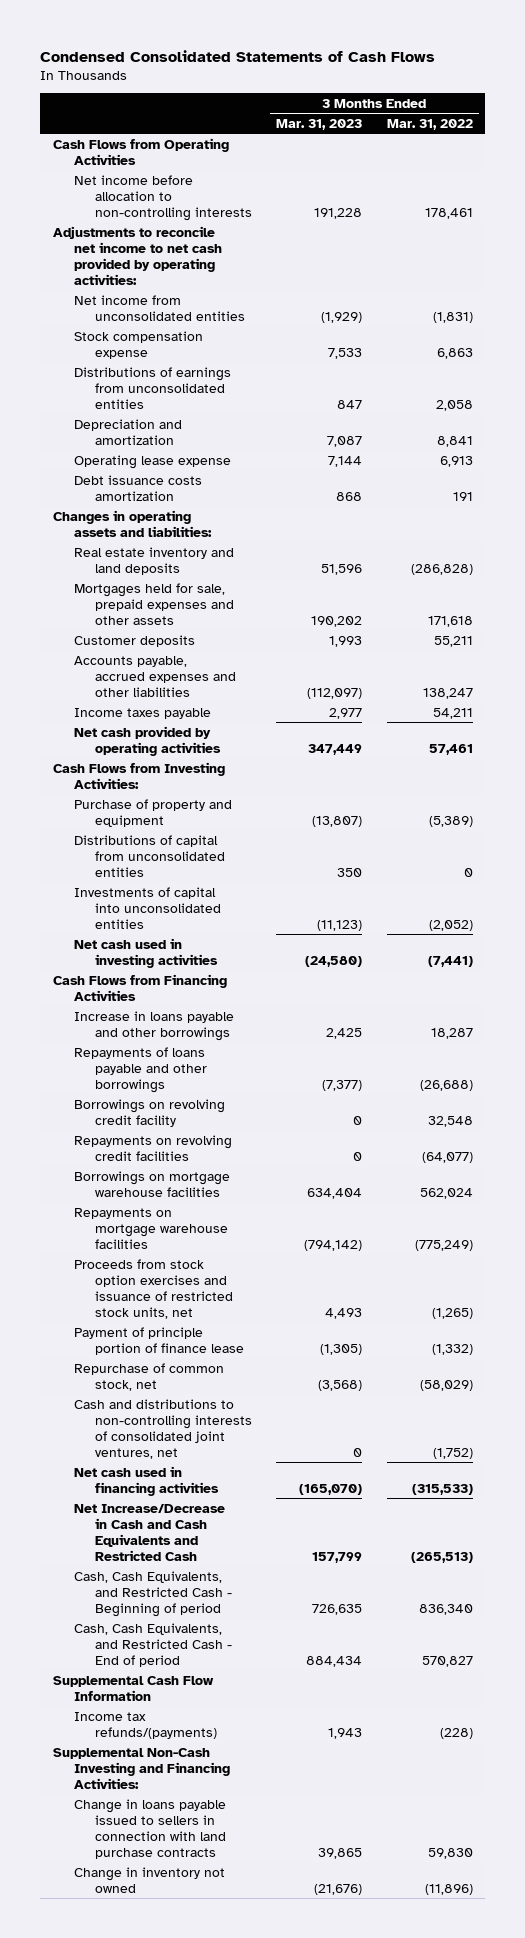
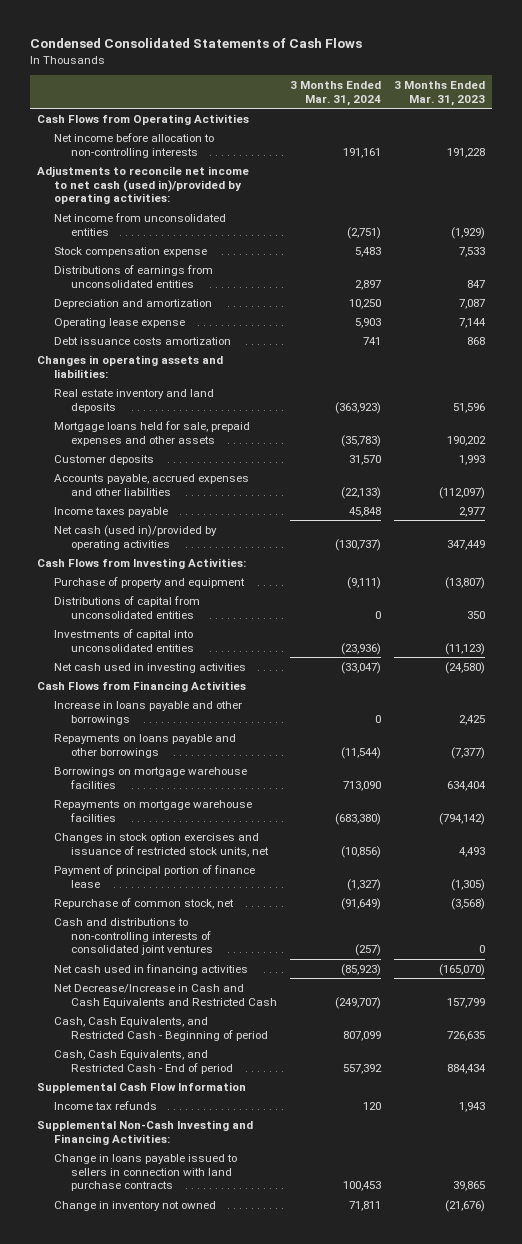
- | 3 Months Ended Mar. 31, 2023 | 3 Months Ended Mar. 31, 2022
+ | 3 Months Ended Mar. 31, 2024 | 3 Months Ended Mar. 31, 2023
- Adjustments to reconcile net income to net cash provided by operating activities:
+ Adjustments to reconcile net income to net cash (used in)/provided by operating activities:
- Mortgages held for sale, prepaid expenses and other assets | 190,202 | 171,618
+ Mortgage loans held for sale, prepaid expenses and other assets | (35,783) | 190,202
- Net cash provided by operating activities | 347,449 | 57,461
+ Net cash (used in)/provided by operating activities | (130,737) | 347,449
- Repayments of loans payable and other borrowings | (7,377) | (26,688)
- Borrowings on revolving credit facility | 0 | 32,548
- Repayments on revolving credit facilities | 0 | (64,077)
+ Repayments on loans payable and other borrowings | (11,544) | (7,377)
- Proceeds from stock option exercises and issuance of restricted stock units, net | 4,493 | (1,265)
- Payment of principle portion of finance lease | (1,305) | (1,332)
+ Changes in stock option exercises and issuance of restricted stock units, net | (10,856) | 4,493
+ Payment of principal portion of finance lease | (1,327) | (1,305)
- Cash and distributions to non-controlling interests of consolidated joint ventures, net | 0 | (1,752)
+ Cash and distributions to non-controlling interests of consolidated joint ventures | (257) | 0
- Net Increase/Decrease in Cash and Cash Equivalents and Restricted Cash | 157,799 | (265,513)
+ Net Decrease/Increase in Cash and Cash Equivalents and Restricted Cash | (249,707) | 157,799
- Income tax refunds/(payments) | 1,943 | (228)
+ Income tax refunds | 120 | 1,943

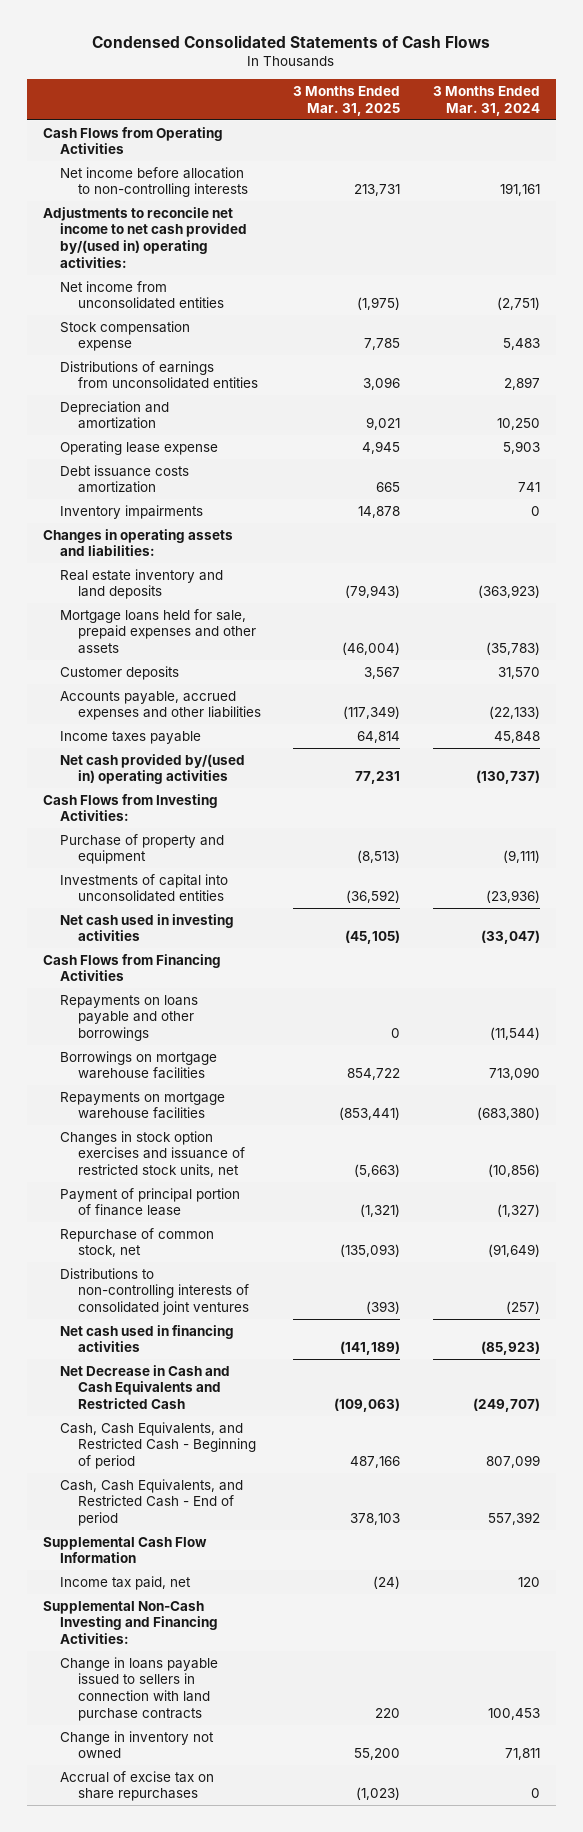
- | 3 Months Ended Mar. 31, 2024 | 3 Months Ended Mar. 31, 2023
+ | 3 Months Ended Mar. 31, 2025 | 3 Months Ended Mar. 31, 2024
- Adjustments to reconcile net income to net cash (used in)/provided by operating activities:
+ Adjustments to reconcile net income to net cash provided by/(used in) operating activities:
+ Inventory impairments | 14,878 | 0
- Net cash (used in)/provided by operating activities | (130,737) | 347,449
+ Net cash provided by/(used in) operating activities | 77,231 | (130,737)
- Distributions of capital from unconsolidated entities | 0 | 350
- Increase in loans payable and other borrowings | 0 | 2,425
- Cash and distributions to non-controlling interests of consolidated joint ventures | (257) | 0
+ Distributions to non-controlling interests of consolidated joint ventures | (393) | (257)
- Net Decrease/Increase in Cash and Cash Equivalents and Restricted Cash | (249,707) | 157,799
+ Net Decrease in Cash and Cash Equivalents and Restricted Cash | (109,063) | (249,707)
- Income tax refunds | 120 | 1,943
+ Income tax paid, net | (24) | 120
+ Accrual of excise tax on share repurchases | (1,023) | 0

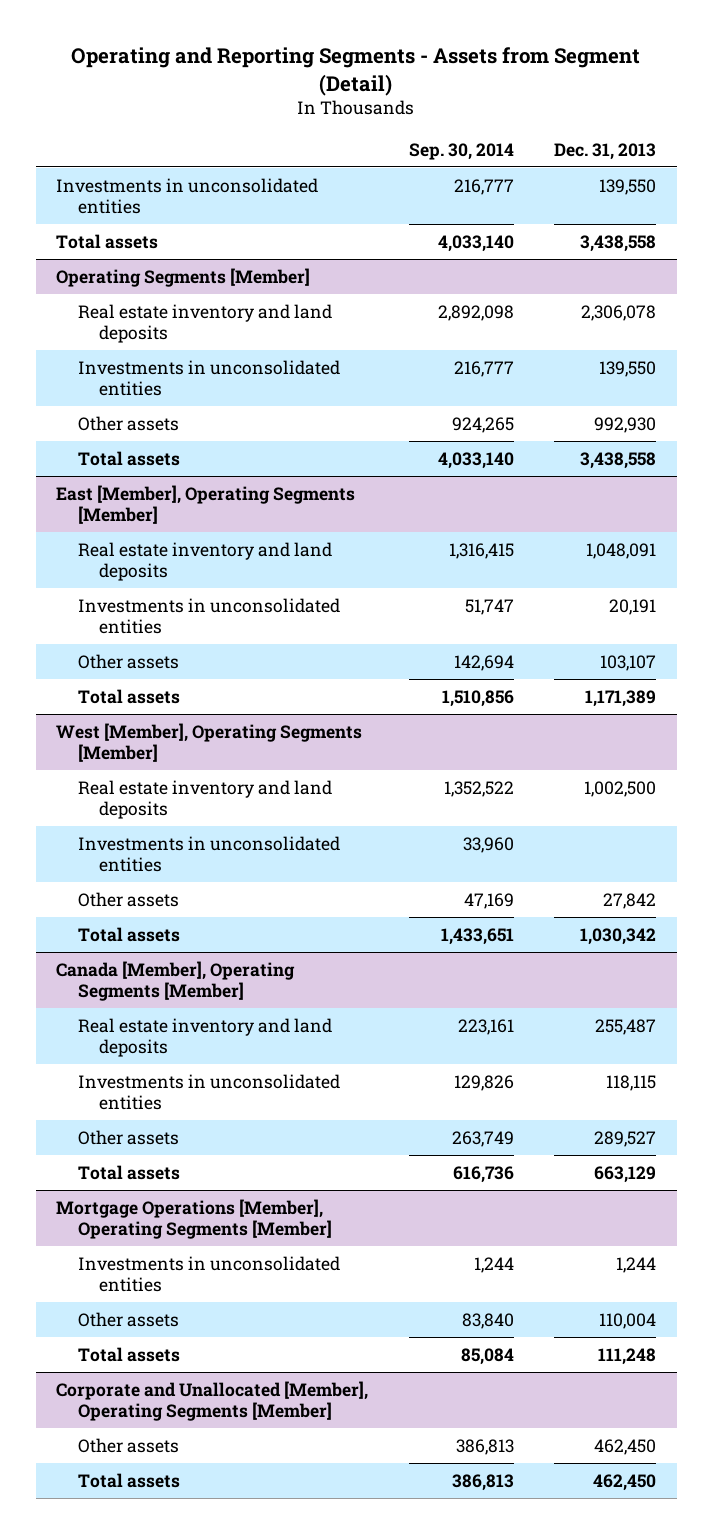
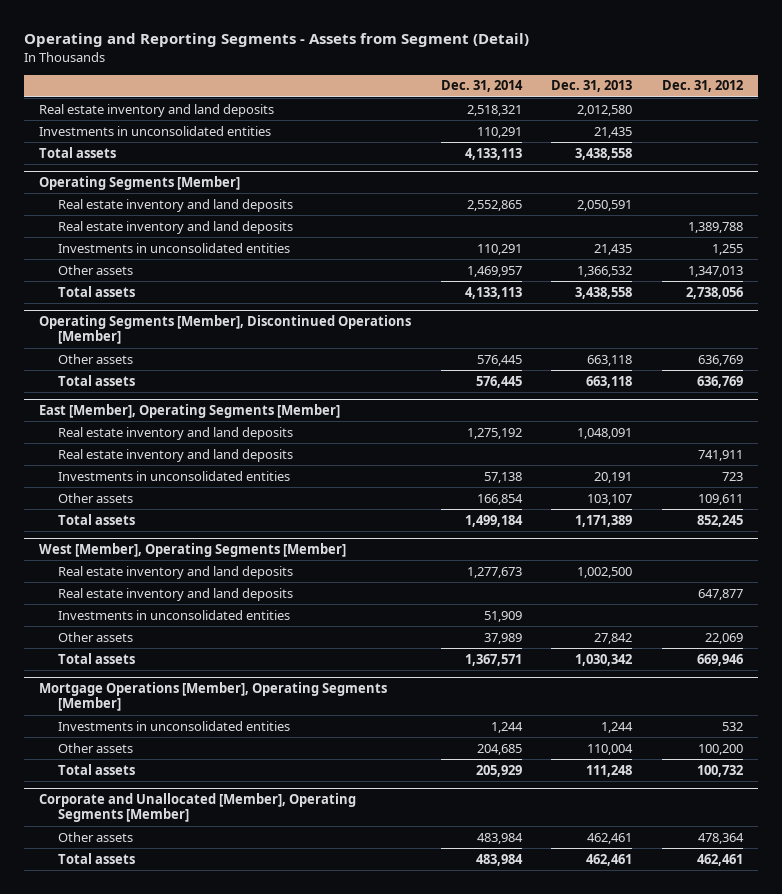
- | Sep. 30, 2014 | Dec. 31, 2013
+ | Dec. 31, 2014 | Dec. 31, 2013 | Dec. 31, 2012
- Investments in unconsolidated entities | 216,777 | 139,550
+ Real estate inventory and land deposits | 2,518,321 | 2,012,580 |
+ Investments in unconsolidated entities | 110,291 | 21,435 |
@ Operating Segments [Member]
- Real estate inventory and land deposits | 2,892,098 | 2,306,078
- Investments in unconsolidated entities | 216,777 | 139,550
- Other assets | 924,265 | 992,930
+ Real estate inventory and land deposits | 2,552,865 | 2,050,591 |
+ Real estate inventory and land deposits | | | 1,389,788
+ Investments in unconsolidated entities | 110,291 | 21,435 | 1,255
+ Other assets | 1,469,957 | 1,366,532 | 1,347,013
+ Operating Segments [Member], Discontinued Operations [Member]
+ Other assets | 576,445 | 663,118 | 636,769
+ Total assets | 576,445 | 663,118 | 636,769
@ East [Member], Operating Segments [Member]
+ Real estate inventory and land deposits | | | 741,911
@ West [Member], Operating Segments [Member]
+ Real estate inventory and land deposits | | | 647,877
- Canada [Member], Operating Segments [Member]
- Real estate inventory and land deposits | 223,161 | 255,487
- Investments in unconsolidated entities | 129,826 | 118,115
- Other assets | 263,749 | 289,527
- Total assets | 616,736 | 663,129
@ Corporate and Unallocated [Member], Operating Segments [Member]
- Other assets | 386,813 | 462,450
- Total assets | 386,813 | 462,450
+ Other assets | 483,984 | 462,461 | 478,364
+ Total assets | 483,984 | 462,461 | 462,461

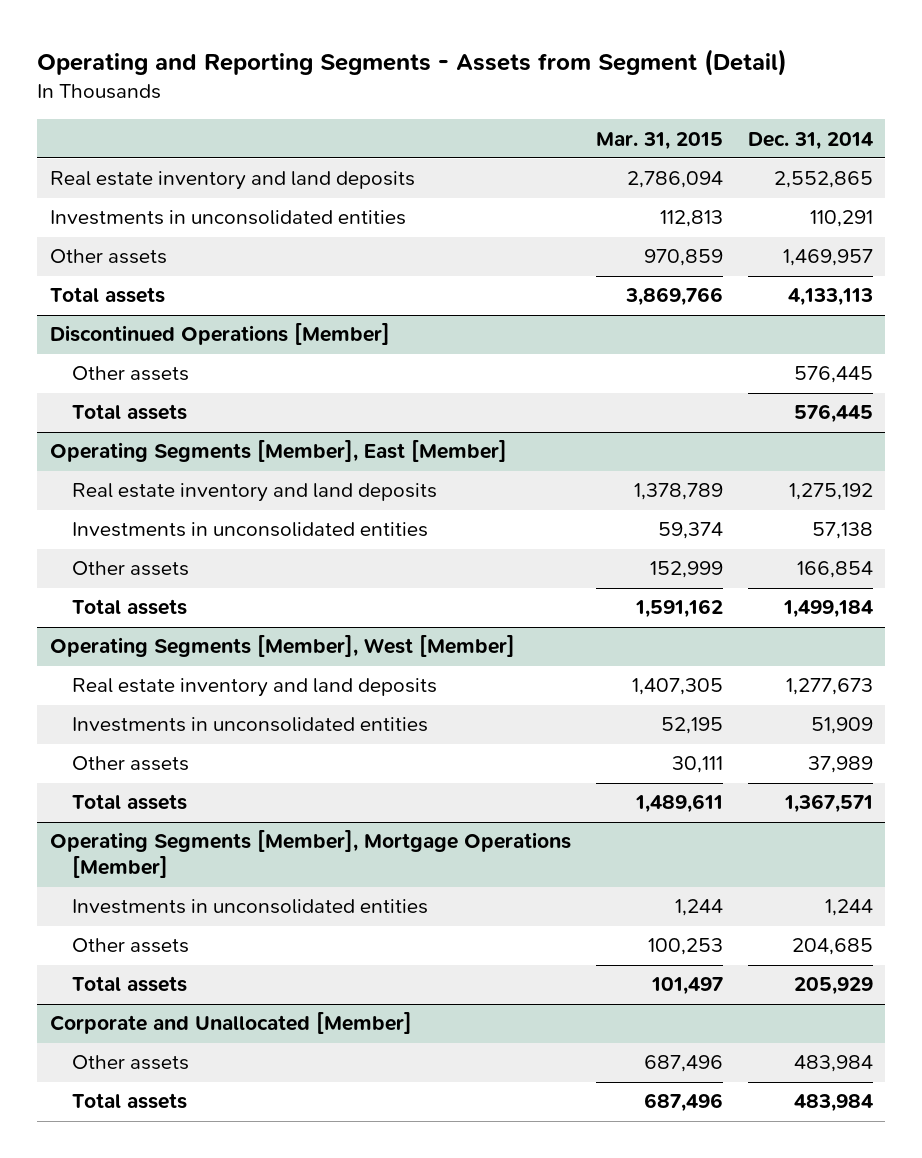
- | Dec. 31, 2014 | Dec. 31, 2013 | Dec. 31, 2012
+ | Mar. 31, 2015 | Dec. 31, 2014
- Real estate inventory and land deposits | 2,518,321 | 2,012,580 |
- Investments in unconsolidated entities | 110,291 | 21,435 |
- Total assets | 4,133,113 | 3,438,558 |
- Operating Segments [Member]
- Real estate inventory and land deposits | | | 1,389,788
- Operating Segments [Member], Discontinued Operations [Member]
+ Discontinued Operations [Member]
- East [Member], Operating Segments [Member]
+ Operating Segments [Member], East [Member]
- Real estate inventory and land deposits | | | 741,911
- West [Member], Operating Segments [Member]
+ Operating Segments [Member], West [Member]
- Real estate inventory and land deposits | | | 647,877
- Mortgage Operations [Member], Operating Segments [Member]
+ Operating Segments [Member], Mortgage Operations [Member]
- Corporate and Unallocated [Member], Operating Segments [Member]
+ Corporate and Unallocated [Member]

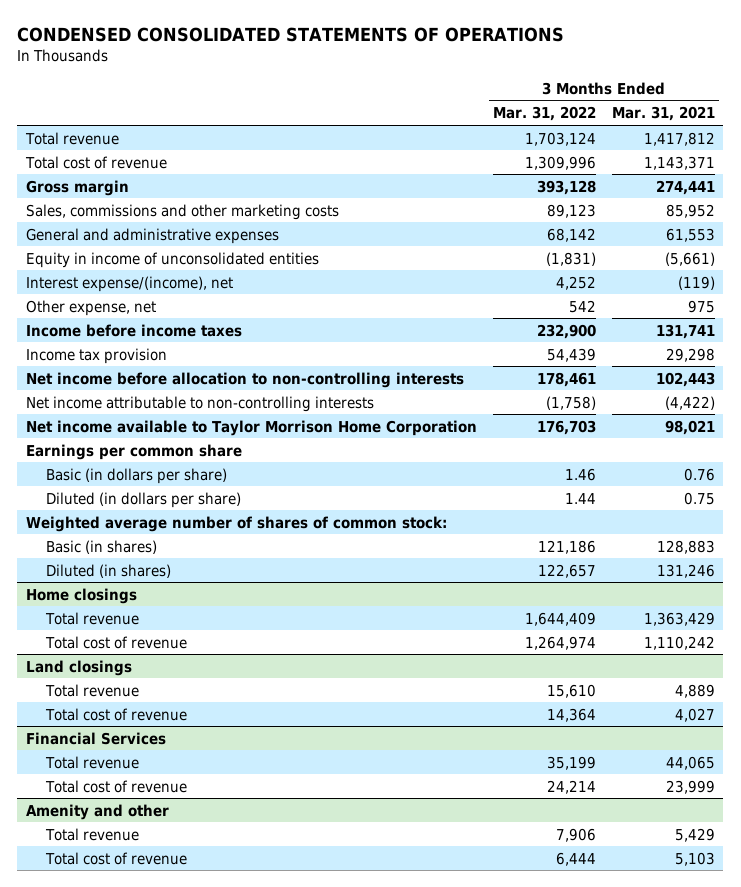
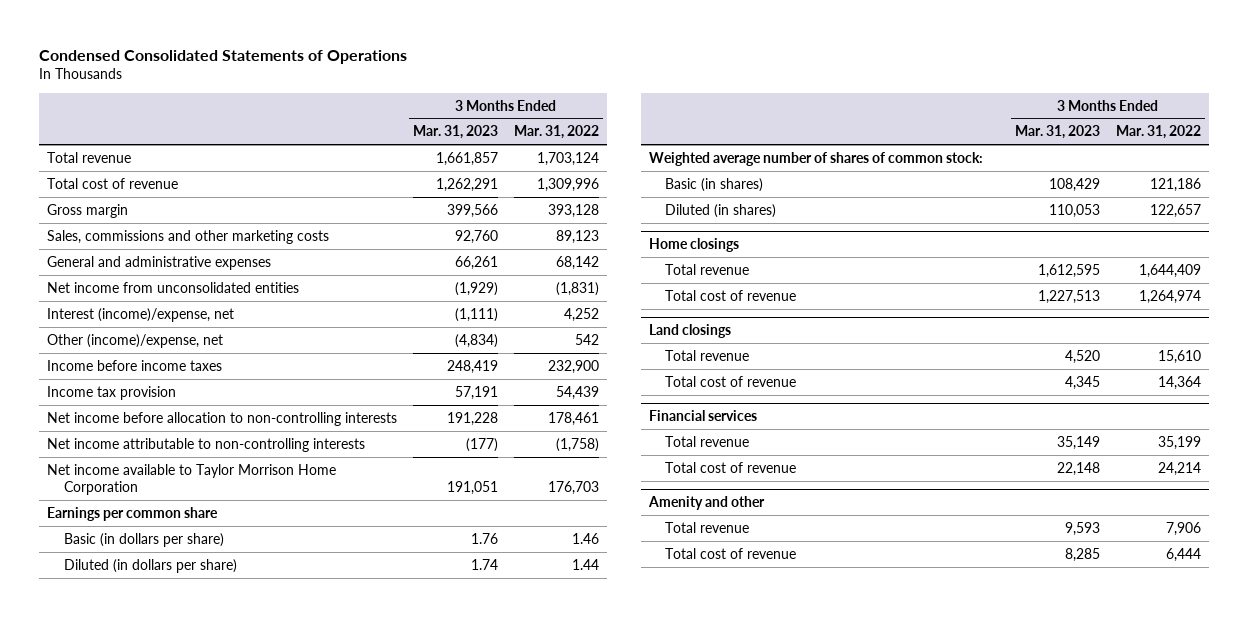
- CONDENSED CONSOLIDATED STATEMENTS OF OPERATIONS
+ Condensed Consolidated Statements of Operations
- | 3 Months Ended Mar. 31, 2022 | 3 Months Ended Mar. 31, 2021
+ | 3 Months Ended Mar. 31, 2023 | 3 Months Ended Mar. 31, 2022
- Equity in income of unconsolidated entities | (1,831) | (5,661)
- Interest expense/(income), net | 4,252 | (119)
- Other expense, net | 542 | 975
+ Net income from unconsolidated entities | (1,929) | (1,831)
+ Interest (income)/expense, net | (1,111) | 4,252
+ Other (income)/expense, net | (4,834) | 542
- Financial Services
+ Financial services

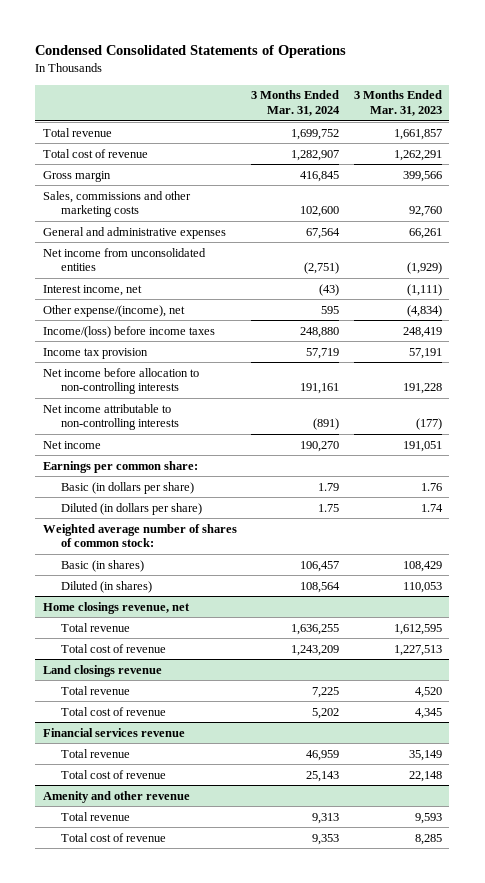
- | 3 Months Ended Mar. 31, 2023 | 3 Months Ended Mar. 31, 2022
+ | 3 Months Ended Mar. 31, 2024 | 3 Months Ended Mar. 31, 2023
- Interest (income)/expense, net | (1,111) | 4,252
- Other (income)/expense, net | (4,834) | 542
- Income before income taxes | 248,419 | 232,900
+ Interest income, net | (43) | (1,111)
+ Other expense/(income), net | 595 | (4,834)
+ Income/(loss) before income taxes | 248,880 | 248,419
- Net income available to Taylor Morrison Home Corporation | 191,051 | 176,703
- Earnings per common share
+ Net income | 190,270 | 191,051
+ Earnings per common share:
- Home closings
+ Home closings revenue, net
- Land closings
+ Land closings revenue
- Financial services
+ Financial services revenue
- Amenity and other
+ Amenity and other revenue

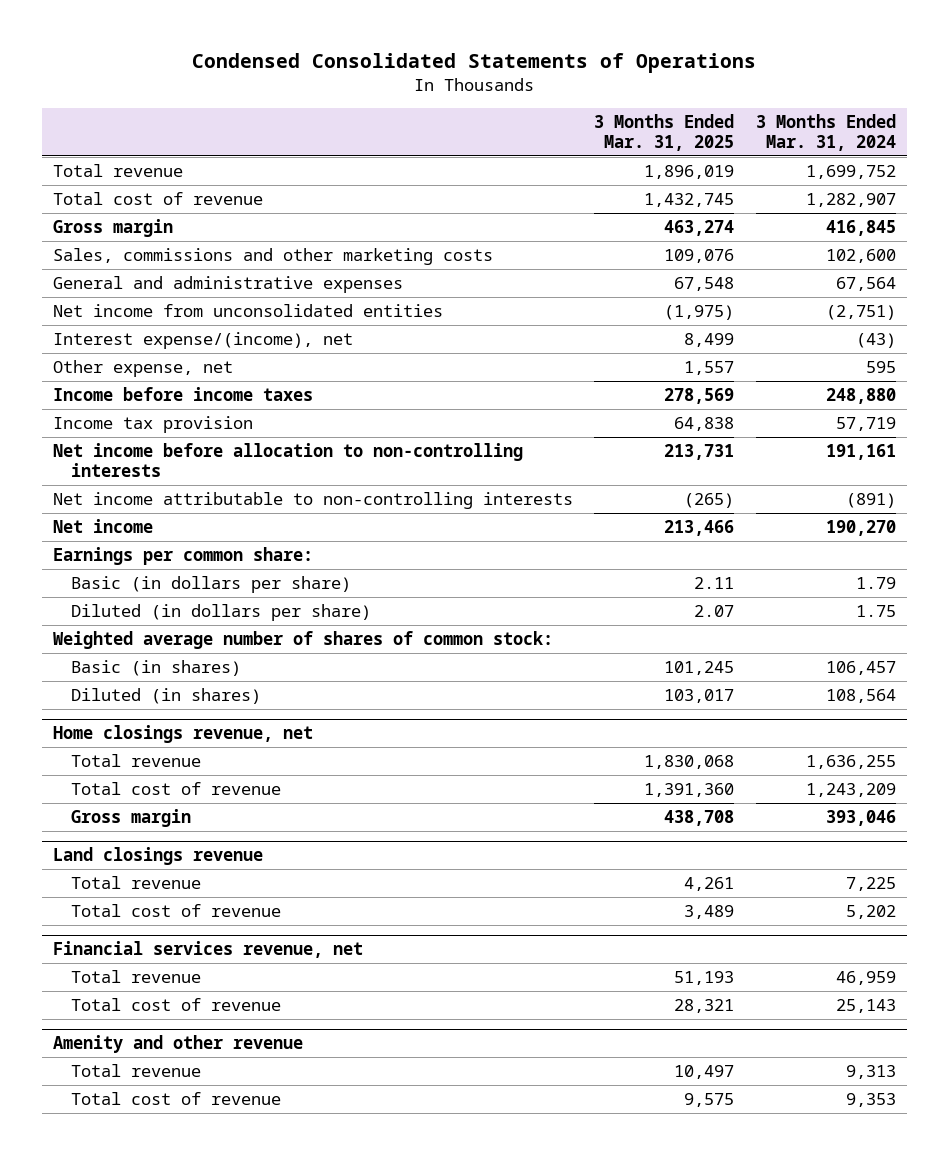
- | 3 Months Ended Mar. 31, 2024 | 3 Months Ended Mar. 31, 2023
+ | 3 Months Ended Mar. 31, 2025 | 3 Months Ended Mar. 31, 2024
- Interest income, net | (43) | (1,111)
- Other expense/(income), net | 595 | (4,834)
- Income/(loss) before income taxes | 248,880 | 248,419
+ Interest expense/(income), net | 8,499 | (43)
+ Other expense, net | 1,557 | 595
+ Income before income taxes | 278,569 | 248,880
@ Home closings revenue, net
+ Gross margin | 438,708 | 393,046
- Financial services revenue
+ Financial services revenue, net

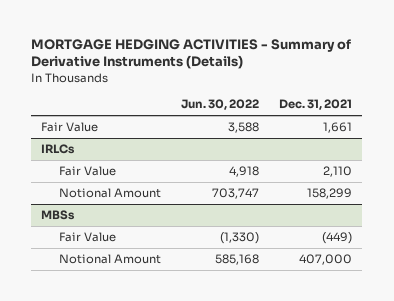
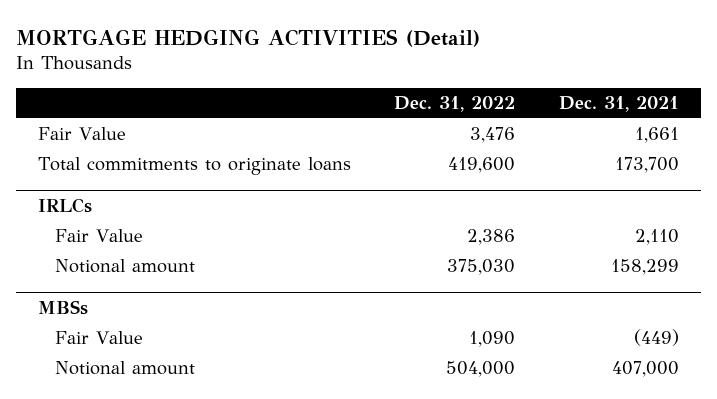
- MORTGAGE HEDGING ACTIVITIES - Summary of Derivative Instruments (Details)
+ MORTGAGE HEDGING ACTIVITIES (Detail)
- | Jun. 30, 2022 | Dec. 31, 2021
+ | Dec. 31, 2022 | Dec. 31, 2021
+ Total commitments to originate loans | 419,600 | 173,700
@ IRLCs
- Notional Amount | 703,747 | 158,299
+ Notional amount | 375,030 | 158,299
@ MBSs
- Notional Amount | 585,168 | 407,000
+ Notional amount | 504,000 | 407,000

